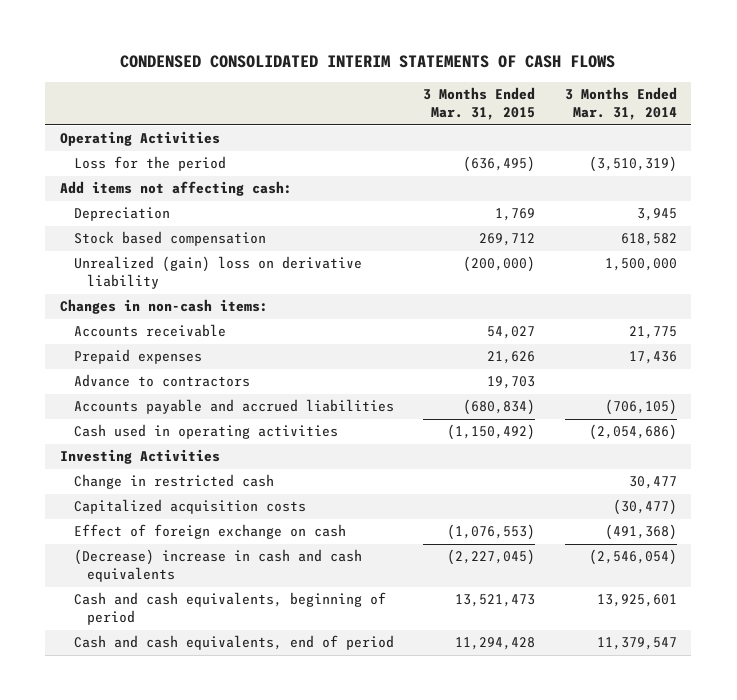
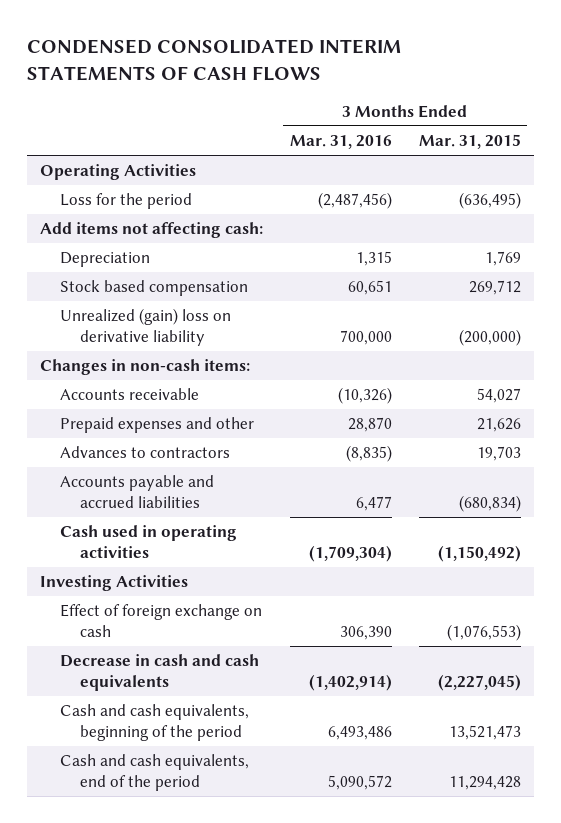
- | 3 Months Ended Mar. 31, 2015 | 3 Months Ended Mar. 31, 2014
+ | 3 Months Ended Mar. 31, 2016 | 3 Months Ended Mar. 31, 2015
- Prepaid expenses | 21,626 | 17,436
- Advance to contractors | 19,703 |
+ Prepaid expenses and other | 28,870 | 21,626
+ Advances to contractors | (8,835) | 19,703
- Change in restricted cash | | 30,477
- Capitalized acquisition costs | | (30,477)
- (Decrease) increase in cash and cash equivalents | (2,227,045) | (2,546,054)
- Cash and cash equivalents, beginning of period | 13,521,473 | 13,925,601
- Cash and cash equivalents, end of period | 11,294,428 | 11,379,547
+ Decrease in cash and cash equivalents | (1,402,914) | (2,227,045)
+ Cash and cash equivalents, beginning of the period | 6,493,486 | 13,521,473
+ Cash and cash equivalents, end of the period | 5,090,572 | 11,294,428

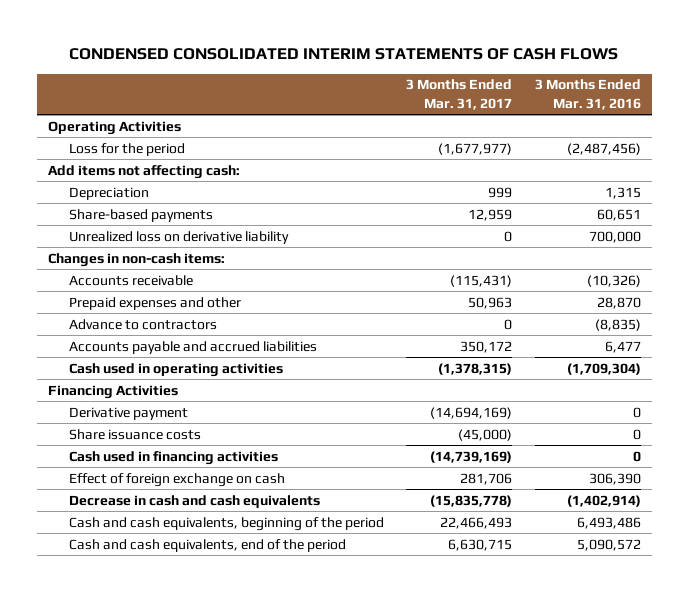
- | 3 Months Ended Mar. 31, 2016 | 3 Months Ended Mar. 31, 2015
+ | 3 Months Ended Mar. 31, 2017 | 3 Months Ended Mar. 31, 2016
- Stock based compensation | 60,651 | 269,712
- Unrealized (gain) loss on derivative liability | 700,000 | (200,000)
+ Share-based payments | 12,959 | 60,651
+ Unrealized loss on derivative liability | 0 | 700,000
- Advances to contractors | (8,835) | 19,703
+ Advance to contractors | 0 | (8,835)
- Investing Activities
+ Financing Activities
+ Derivative payment | (14,694,169) | 0
+ Share issuance costs | (45,000) | 0
+ Cash used in financing activities | (14,739,169) | 0

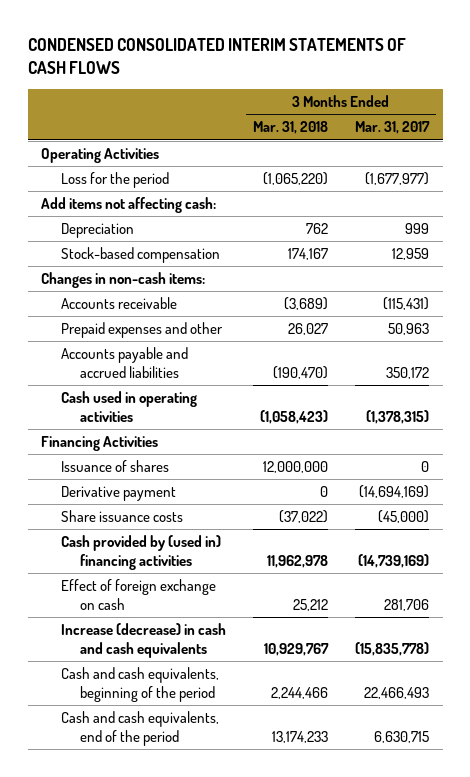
- | 3 Months Ended Mar. 31, 2017 | 3 Months Ended Mar. 31, 2016
+ | 3 Months Ended Mar. 31, 2018 | 3 Months Ended Mar. 31, 2017
- Share-based payments | 12,959 | 60,651
- Unrealized loss on derivative liability | 0 | 700,000
+ Stock-based compensation | 174,167 | 12,959
- Advance to contractors | 0 | (8,835)
+ Issuance of shares | 12,000,000 | 0
- Cash used in financing activities | (14,739,169) | 0
+ Cash provided by (used in) financing activities | 11,962,978 | (14,739,169)
- Decrease in cash and cash equivalents | (15,835,778) | (1,402,914)
+ Increase (decrease) in cash and cash equivalents | 10,929,767 | (15,835,778)

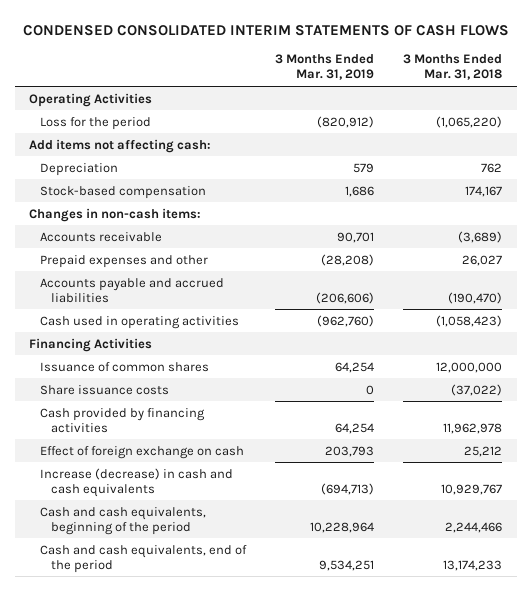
- | 3 Months Ended Mar. 31, 2018 | 3 Months Ended Mar. 31, 2017
+ | 3 Months Ended Mar. 31, 2019 | 3 Months Ended Mar. 31, 2018
- Issuance of shares | 12,000,000 | 0
- Derivative payment | 0 | (14,694,169)
+ Issuance of common shares | 64,254 | 12,000,000
- Cash provided by (used in) financing activities | 11,962,978 | (14,739,169)
+ Cash provided by financing activities | 64,254 | 11,962,978

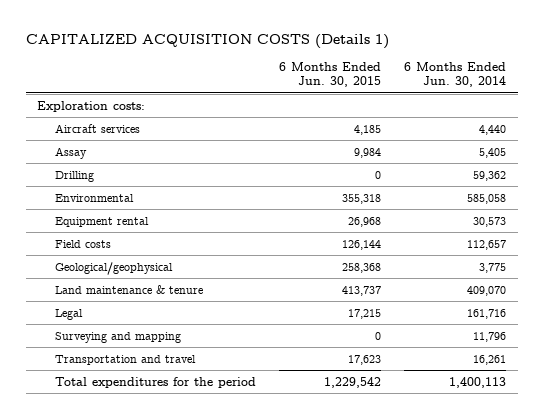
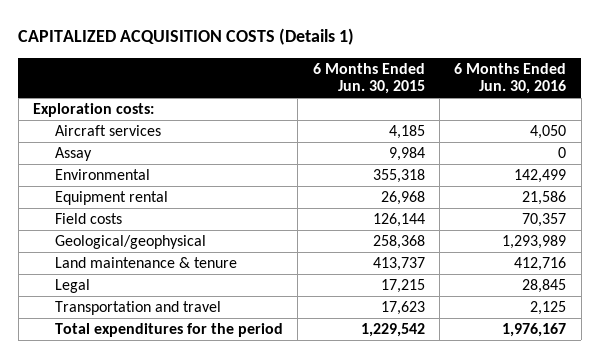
- | 6 Months Ended Jun. 30, 2015 | 6 Months Ended Jun. 30, 2014
+ | 6 Months Ended Jun. 30, 2015 | 6 Months Ended Jun. 30, 2016
- Drilling | 0 | 59,362
- Surveying and mapping | 0 | 11,796

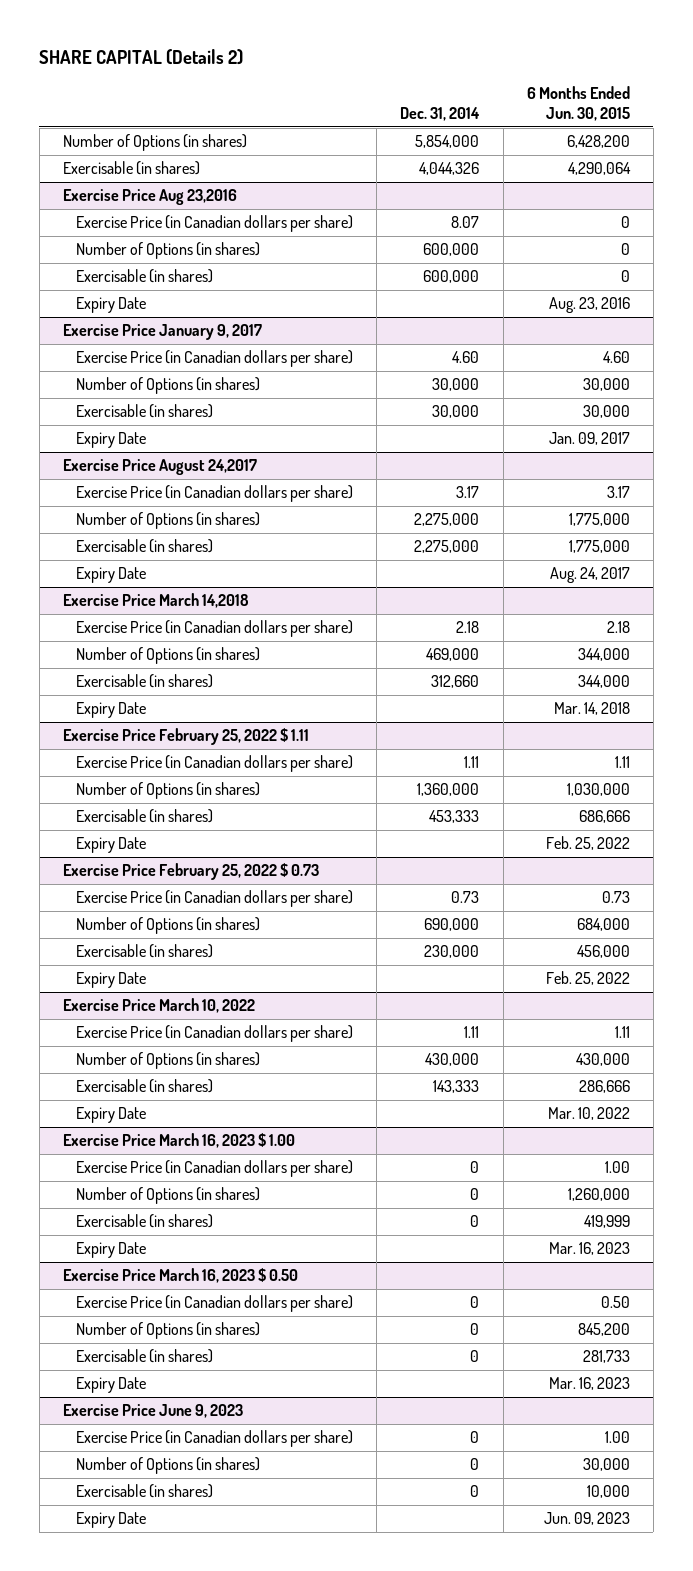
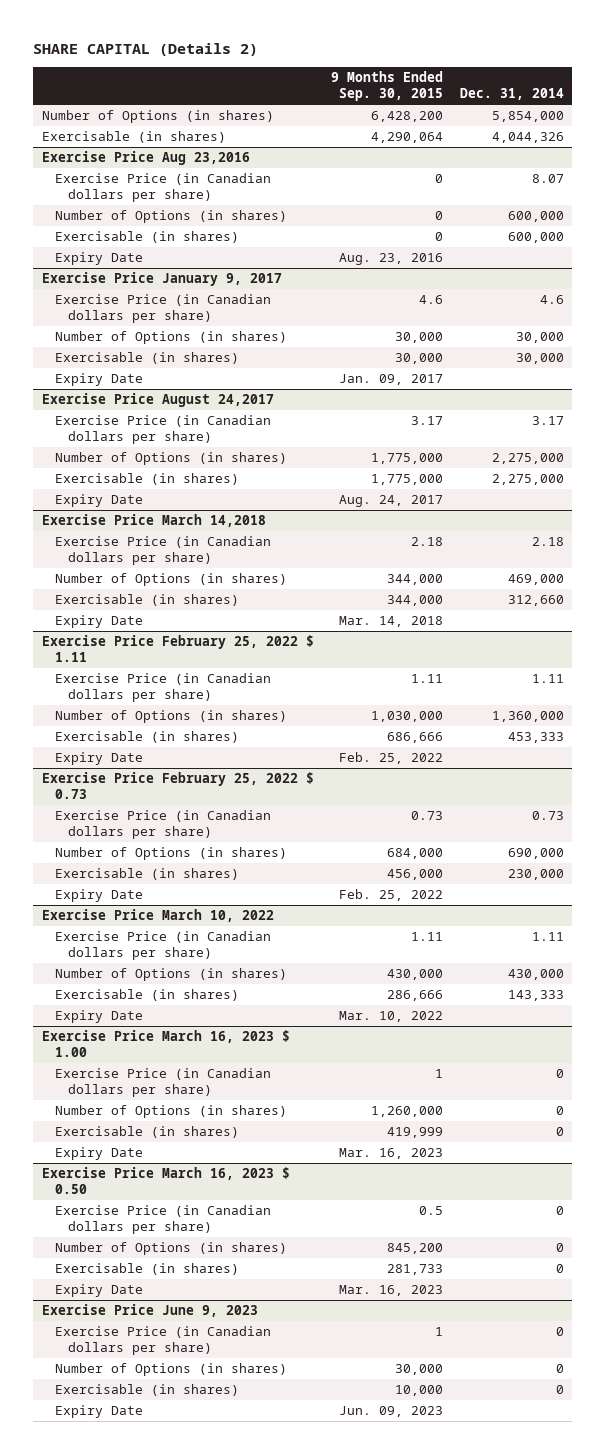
- | Dec. 31, 2014 | 6 Months Ended Jun. 30, 2015
+ | 9 Months Ended Sep. 30, 2015 | Dec. 31, 2014
@ Exercise Price January 9, 2017
- Exercise Price (in Canadian dollars per share) | 4.60 | 4.60
+ Exercise Price (in Canadian dollars per share) | 4.6 | 4.6

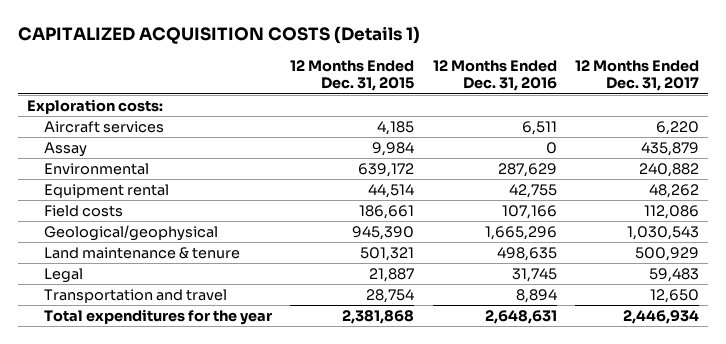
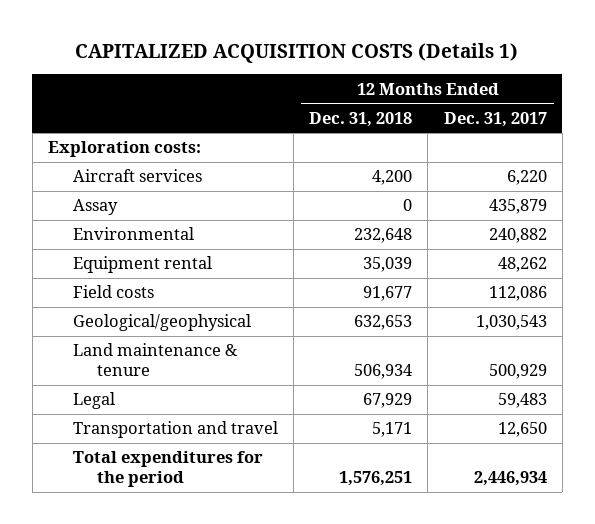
- | 12 Months Ended Dec. 31, 2015 | 12 Months Ended Dec. 31, 2016 | 12 Months Ended Dec. 31, 2017
+ | 12 Months Ended Dec. 31, 2018 | 12 Months Ended Dec. 31, 2017
- Total expenditures for the year | 2,381,868 | 2,648,631 | 2,446,934
+ Total expenditures for the period | 1,576,251 | 2,446,934

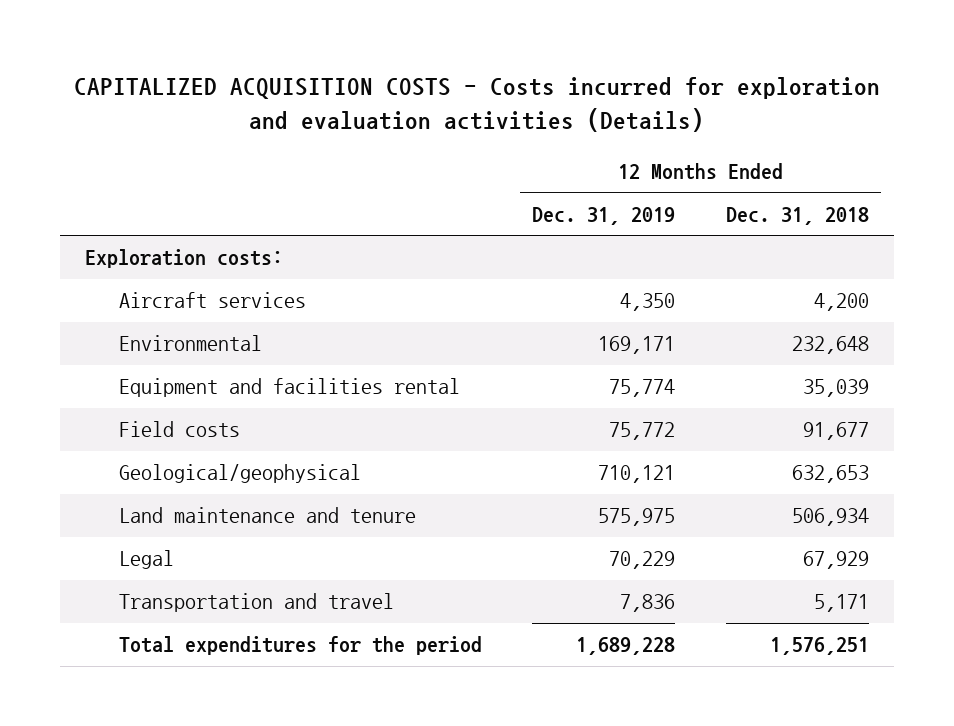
- CAPITALIZED ACQUISITION COSTS (Details 1)
+ CAPITALIZED ACQUISITION COSTS - Costs incurred for exploration and evaluation activities (Details)
- | 12 Months Ended Dec. 31, 2018 | 12 Months Ended Dec. 31, 2017
+ | 12 Months Ended Dec. 31, 2019 | 12 Months Ended Dec. 31, 2018
- Assay | 0 | 435,879
- Equipment rental | 35,039 | 48,262
+ Equipment and facilities rental | 75,774 | 35,039
- Land maintenance & tenure | 506,934 | 500,929
+ Land maintenance and tenure | 575,975 | 506,934

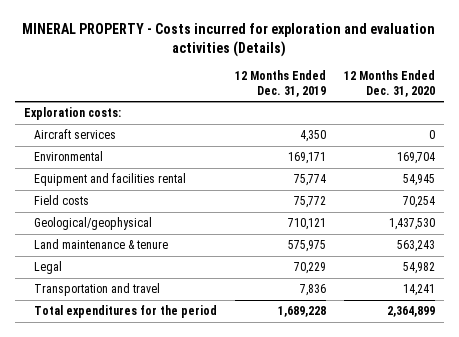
- CAPITALIZED ACQUISITION COSTS - Costs incurred for exploration and evaluation activities (Details)
+ MINERAL PROPERTY - Costs incurred for exploration and evaluation activities (Details)
- | 12 Months Ended Dec. 31, 2019 | 12 Months Ended Dec. 31, 2018
+ | 12 Months Ended Dec. 31, 2019 | 12 Months Ended Dec. 31, 2020
- Land maintenance and tenure | 575,975 | 506,934
+ Land maintenance & tenure | 575,975 | 563,243

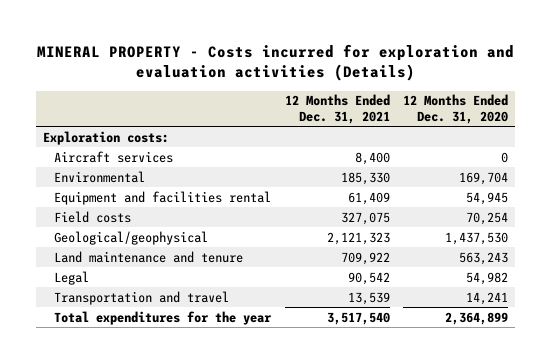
- | 12 Months Ended Dec. 31, 2019 | 12 Months Ended Dec. 31, 2020
+ | 12 Months Ended Dec. 31, 2021 | 12 Months Ended Dec. 31, 2020
- Land maintenance & tenure | 575,975 | 563,243
+ Land maintenance and tenure | 709,922 | 563,243
- Total expenditures for the period | 1,689,228 | 2,364,899
+ Total expenditures for the year | 3,517,540 | 2,364,899

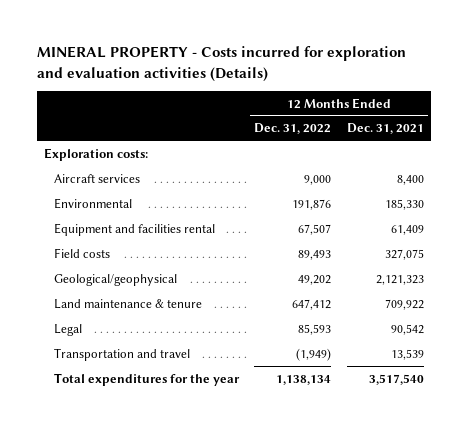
- | 12 Months Ended Dec. 31, 2021 | 12 Months Ended Dec. 31, 2020
+ | 12 Months Ended Dec. 31, 2022 | 12 Months Ended Dec. 31, 2021
- Land maintenance and tenure | 709,922 | 563,243
+ Land maintenance & tenure | 647,412 | 709,922

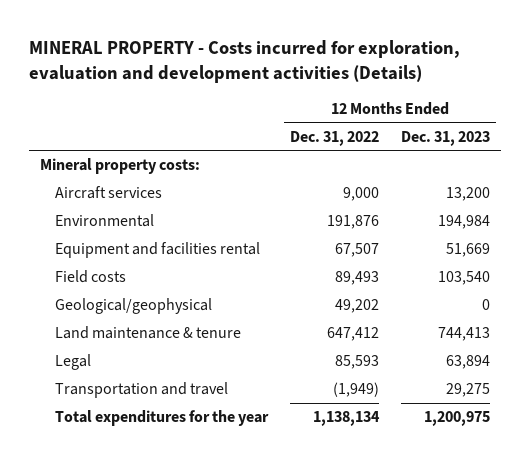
- MINERAL PROPERTY - Costs incurred for exploration and evaluation activities (Details)
+ MINERAL PROPERTY - Costs incurred for exploration, evaluation and development activities (Details)
- | 12 Months Ended Dec. 31, 2022 | 12 Months Ended Dec. 31, 2021
+ | 12 Months Ended Dec. 31, 2022 | 12 Months Ended Dec. 31, 2023
- Exploration costs:
+ Mineral property costs:

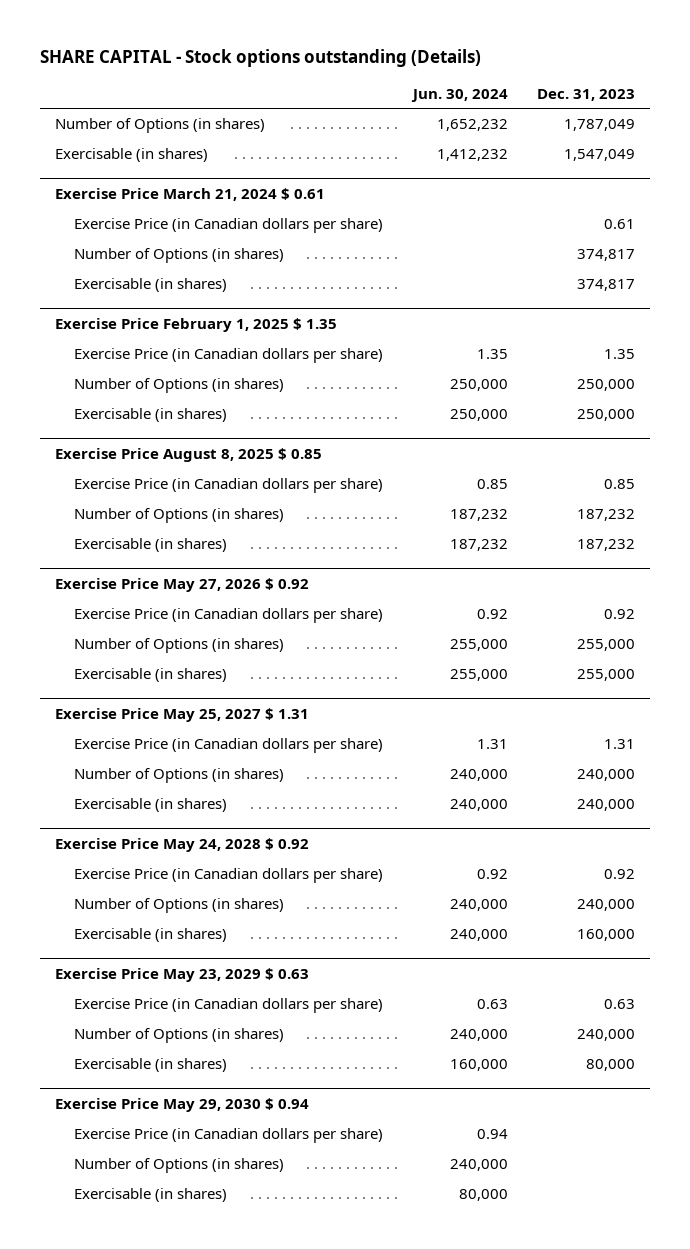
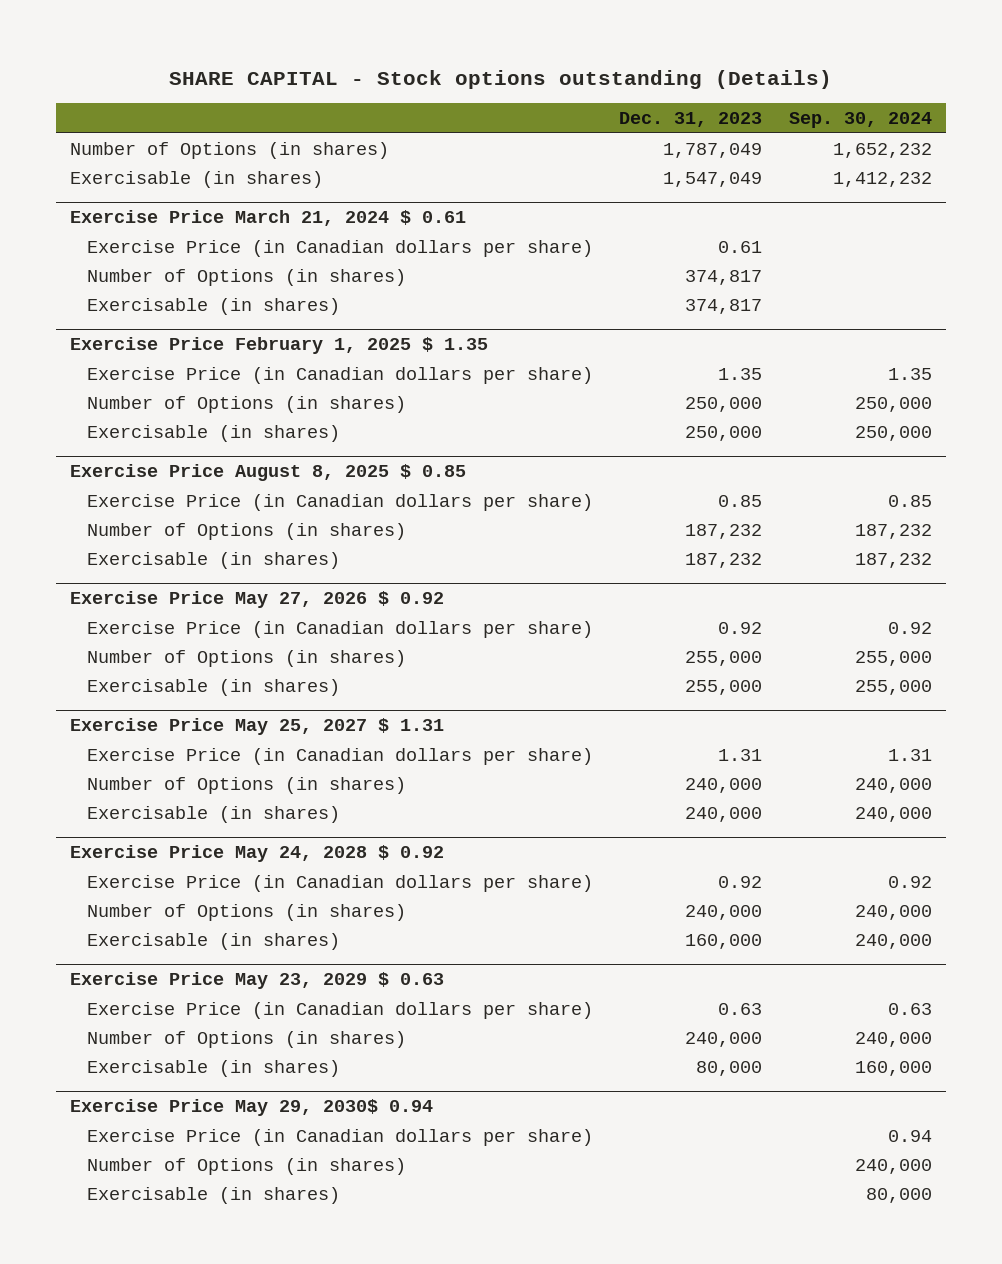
- | Jun. 30, 2024 | Dec. 31, 2023
+ | Dec. 31, 2023 | Sep. 30, 2024
- Exercise Price May 29, 2030 $ 0.94
+ Exercise Price May 29, 2030$ 0.94

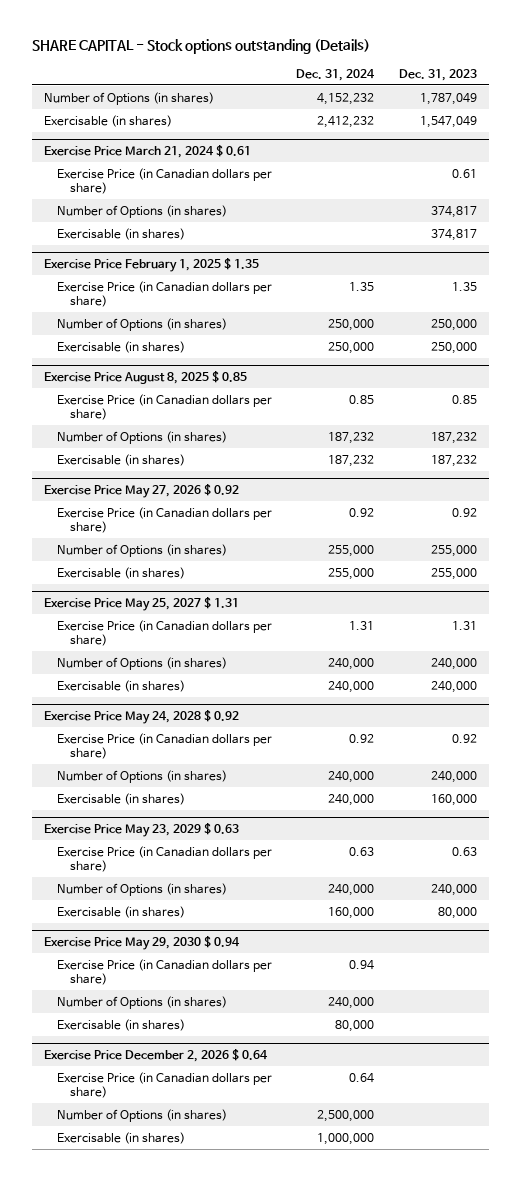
- | Dec. 31, 2023 | Sep. 30, 2024
+ | Dec. 31, 2024 | Dec. 31, 2023
- Exercise Price May 29, 2030$ 0.94
+ Exercise Price May 29, 2030 $ 0.94
+ Exercise Price December 2, 2026 $ 0.64
+ Exercise Price (in Canadian dollars per share) | 0.64 |
+ Number of Options (in shares) | 2,500,000 |
+ Exercisable (in shares) | 1,000,000 |

